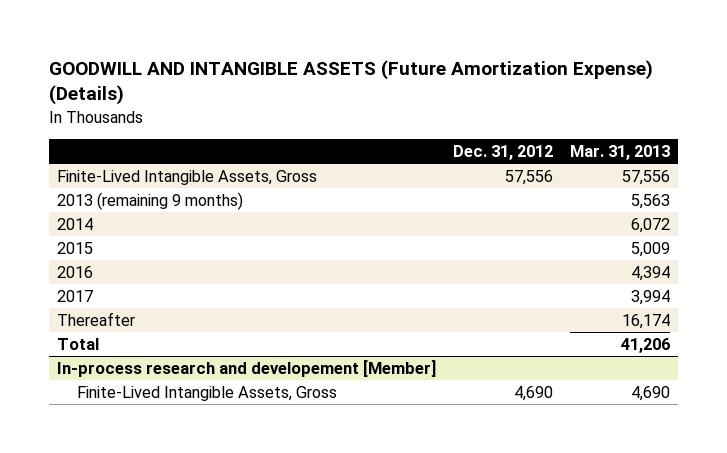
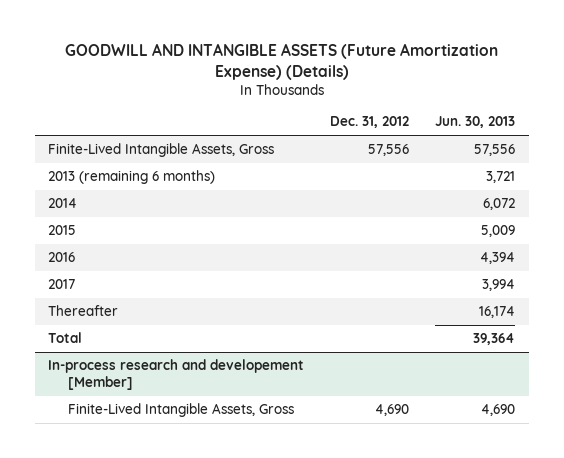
- | Dec. 31, 2012 | Mar. 31, 2013
+ | Dec. 31, 2012 | Jun. 30, 2013
- 2013 (remaining 9 months) | | 5,563
+ 2013 (remaining 6 months) | | 3,721

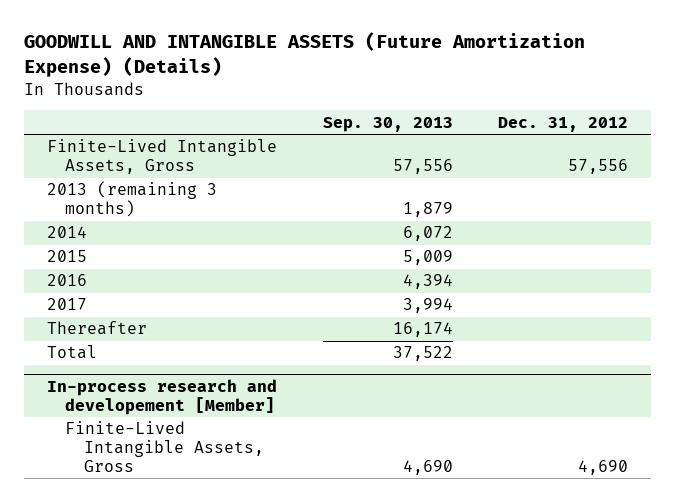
- | Dec. 31, 2012 | Jun. 30, 2013
+ | Sep. 30, 2013 | Dec. 31, 2012
- 2013 (remaining 6 months) | | 3,721
+ 2013 (remaining 3 months) | 1,879 |

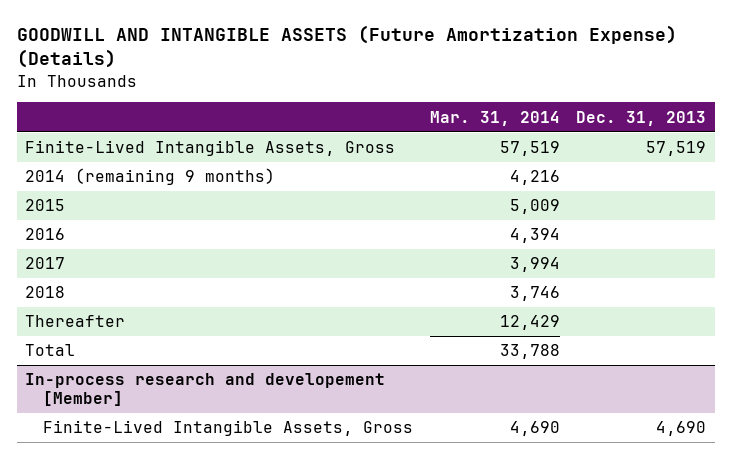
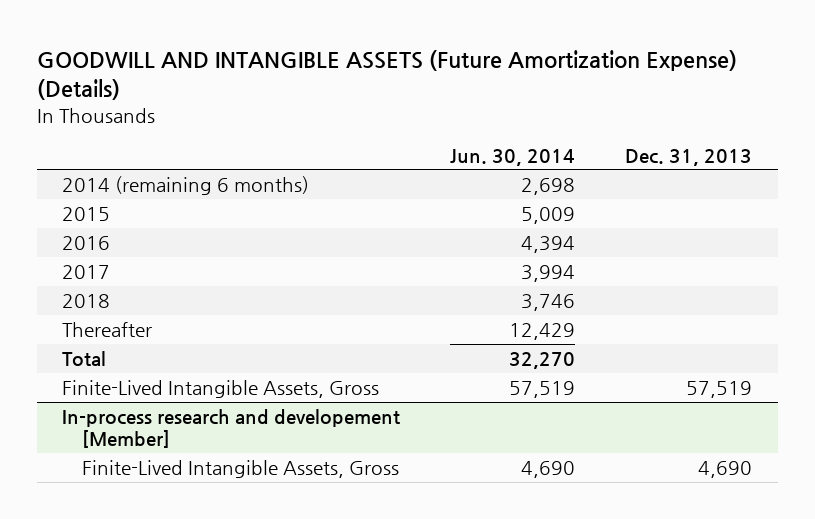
- | Mar. 31, 2014 | Dec. 31, 2013
+ | Jun. 30, 2014 | Dec. 31, 2013
- 2014 (remaining 9 months) | 4,216 |
+ 2014 (remaining 6 months) | 2,698 |
moved down: Finite-Lived Intangible Assets, Gross | 57,519 | 57,519

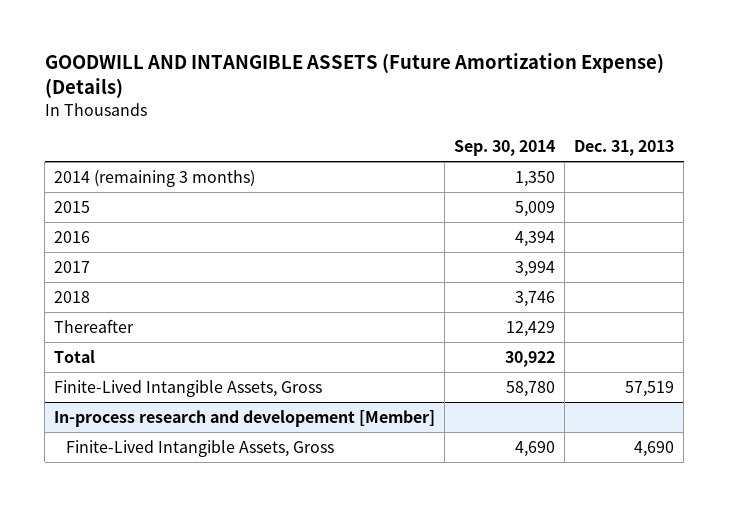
- | Jun. 30, 2014 | Dec. 31, 2013
+ | Sep. 30, 2014 | Dec. 31, 2013
- 2014 (remaining 6 months) | 2,698 |
+ 2014 (remaining 3 months) | 1,350 |

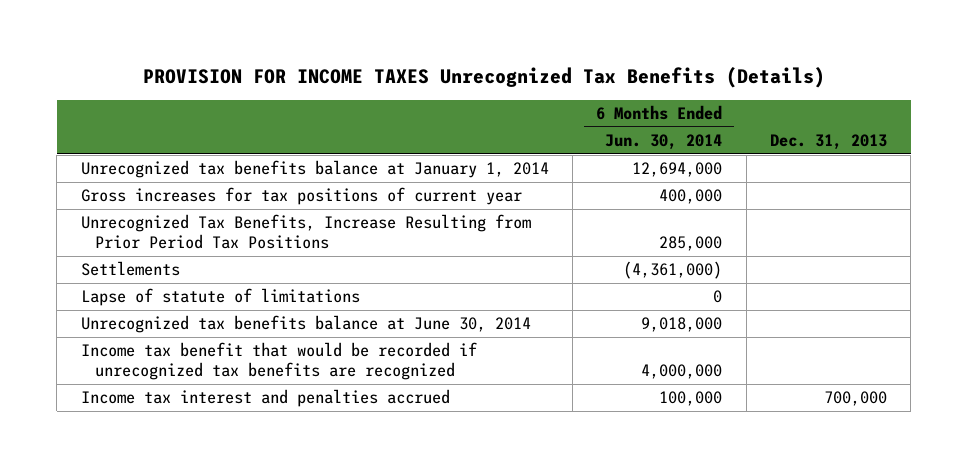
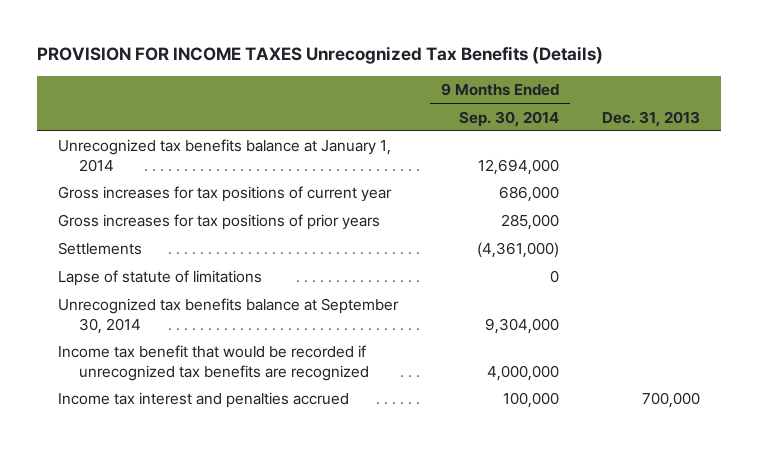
- | 6 Months Ended Jun. 30, 2014 | Dec. 31, 2013
+ | 9 Months Ended Sep. 30, 2014 | Dec. 31, 2013
- Unrecognized Tax Benefits, Increase Resulting from Prior Period Tax Positions | 285,000 |
+ Gross increases for tax positions of prior years | 285,000 |
- Unrecognized tax benefits balance at June 30, 2014 | 9,018,000 |
+ Unrecognized tax benefits balance at September 30, 2014 | 9,304,000 |

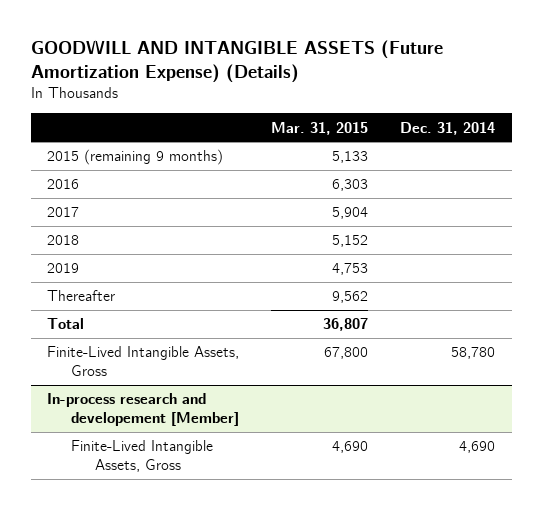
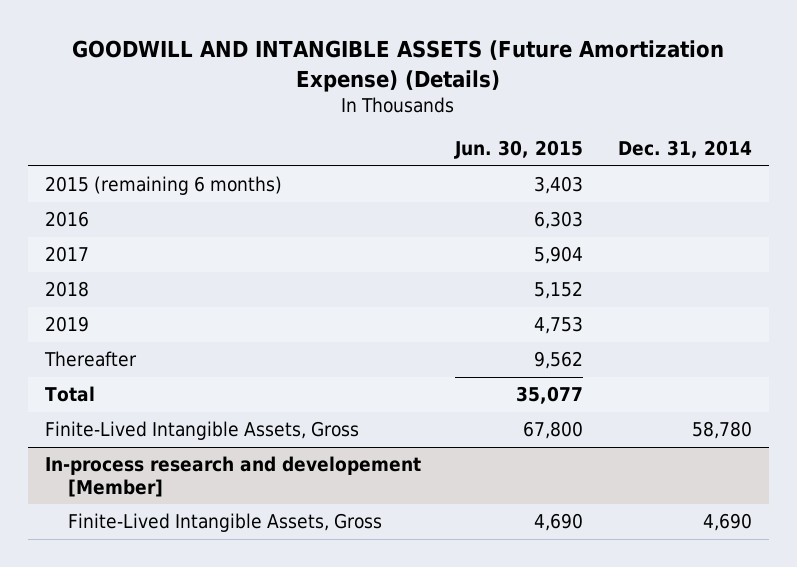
- | Mar. 31, 2015 | Dec. 31, 2014
+ | Jun. 30, 2015 | Dec. 31, 2014
- 2015 (remaining 9 months) | 5,133 |
+ 2015 (remaining 6 months) | 3,403 |

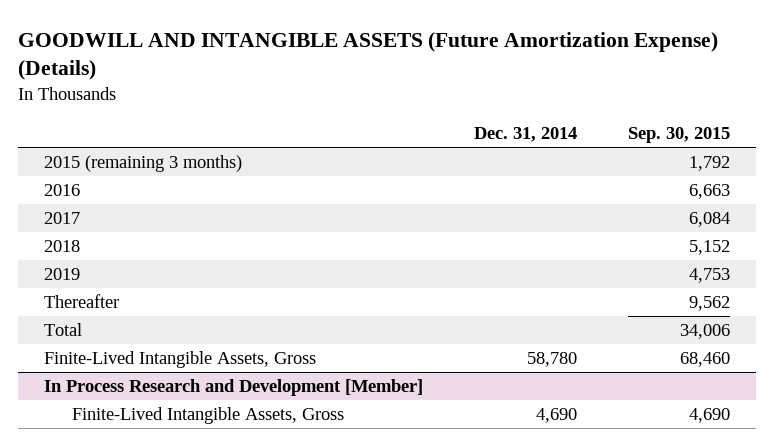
- | Jun. 30, 2015 | Dec. 31, 2014
+ | Dec. 31, 2014 | Sep. 30, 2015
- 2015 (remaining 6 months) | 3,403 |
+ 2015 (remaining 3 months) | | 1,792
- In-process research and developement [Member]
+ In Process Research and Development [Member]

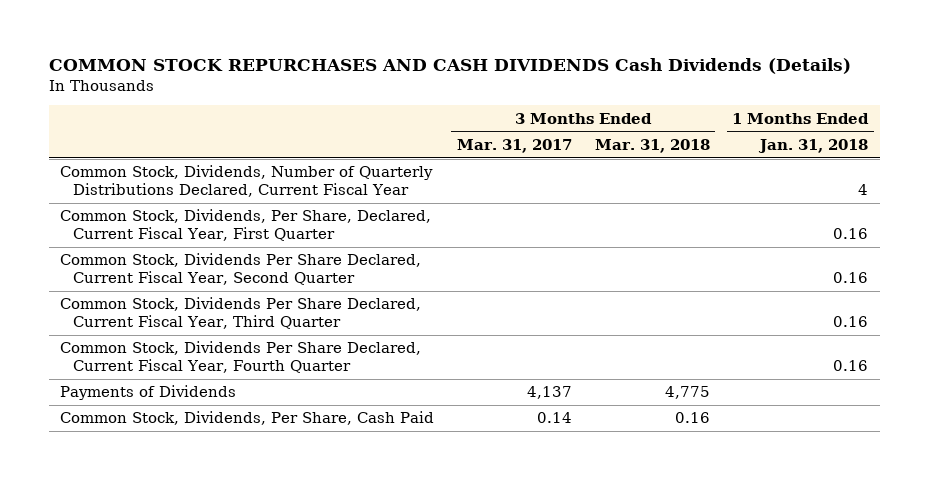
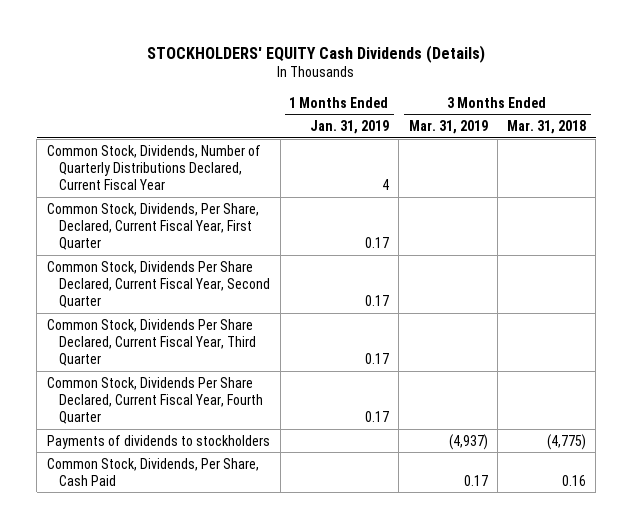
- COMMON STOCK REPURCHASES AND CASH DIVIDENDS Cash Dividends (Details)
+ STOCKHOLDERS' EQUITY Cash Dividends (Details)
- | 3 Months Ended Mar. 31, 2017 | 3 Months Ended Mar. 31, 2018 | 1 Months Ended Jan. 31, 2018
+ | 1 Months Ended Jan. 31, 2019 | 3 Months Ended Mar. 31, 2019 | 3 Months Ended Mar. 31, 2018
- Payments of Dividends | 4,137 | 4,775 |
+ Payments of dividends to stockholders | | (4,937) | (4,775)

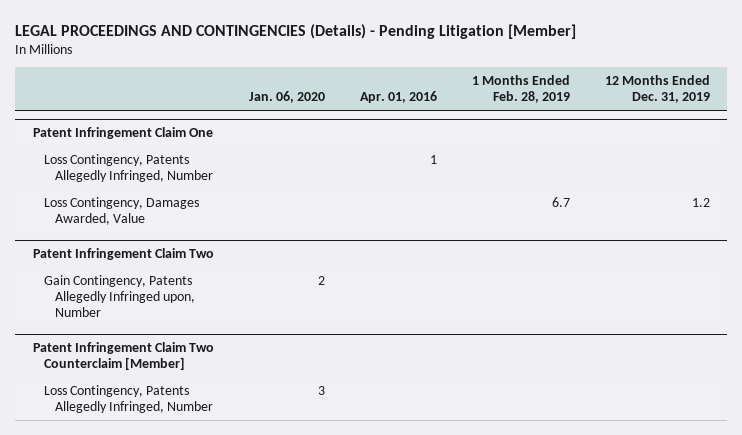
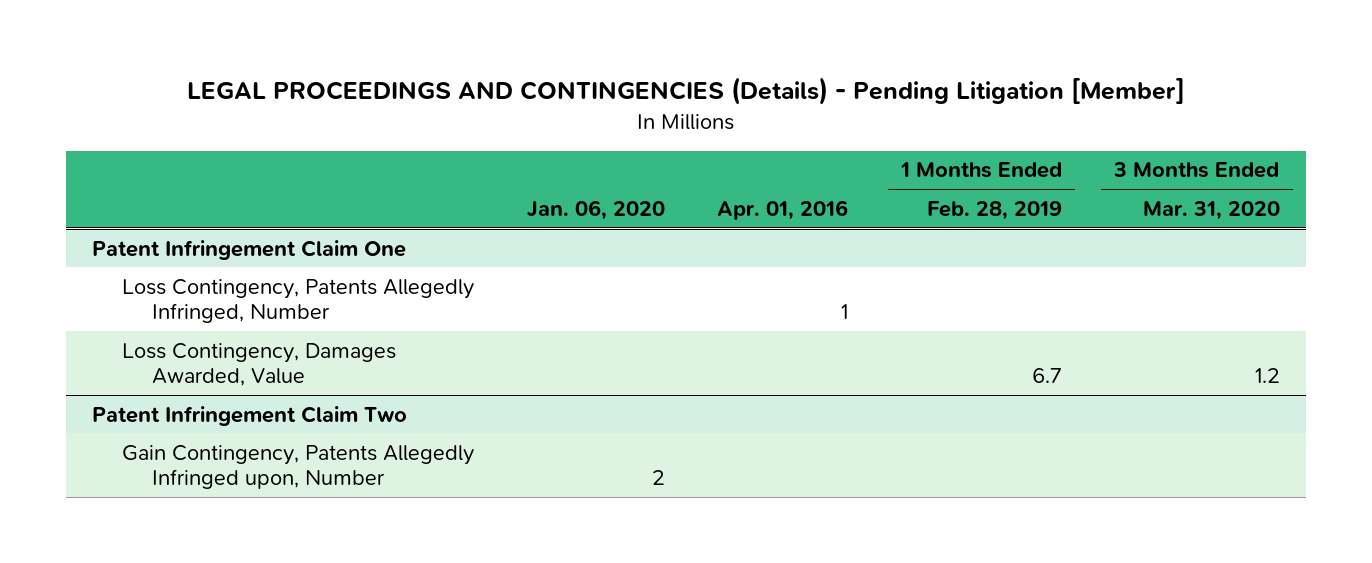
- | Jan. 06, 2020 | Apr. 01, 2016 | 1 Months Ended Feb. 28, 2019 | 12 Months Ended Dec. 31, 2019
+ | Jan. 06, 2020 | Apr. 01, 2016 | 1 Months Ended Feb. 28, 2019 | 3 Months Ended Mar. 31, 2020
- Patent Infringement Claim Two Counterclaim [Member]
- Loss Contingency, Patents Allegedly Infringed, Number | 3 | | |

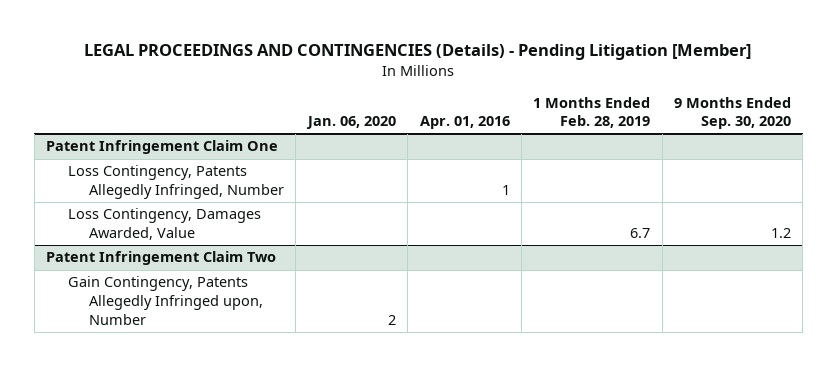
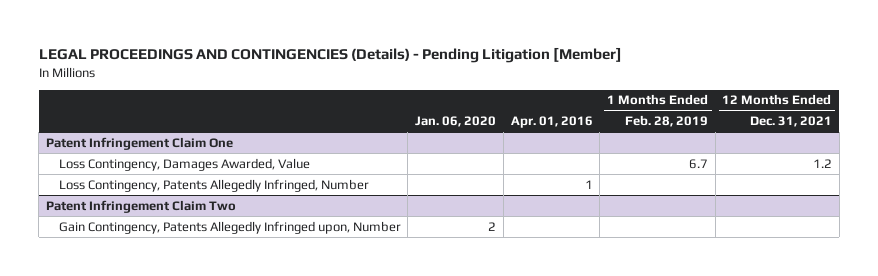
- | Jan. 06, 2020 | Apr. 01, 2016 | 1 Months Ended Feb. 28, 2019 | 9 Months Ended Sep. 30, 2020
+ | Jan. 06, 2020 | Apr. 01, 2016 | 1 Months Ended Feb. 28, 2019 | 12 Months Ended Dec. 31, 2021
@ Patent Infringement Claim One
moved down: Loss Contingency, Patents Allegedly Infringed, Number | | 1 | |

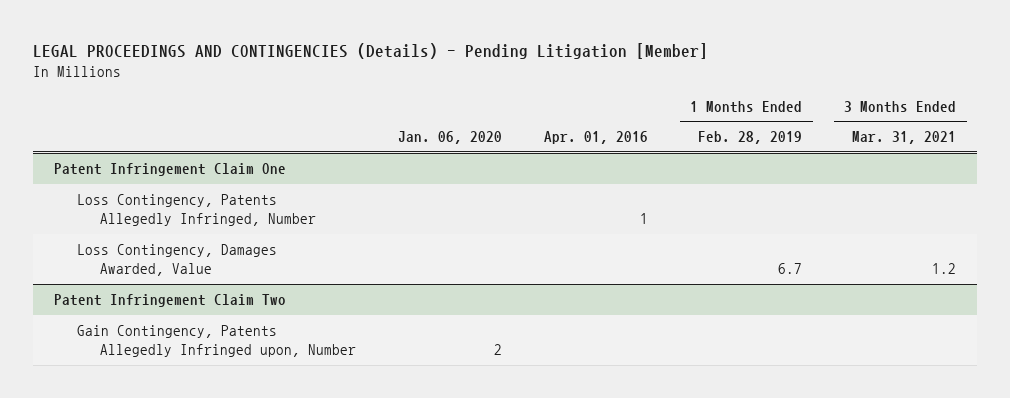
- | Jan. 06, 2020 | Apr. 01, 2016 | 1 Months Ended Feb. 28, 2019 | 12 Months Ended Dec. 31, 2021
+ | Jan. 06, 2020 | Apr. 01, 2016 | 1 Months Ended Feb. 28, 2019 | 3 Months Ended Mar. 31, 2021
@ Patent Infringement Claim One
moved down: Loss Contingency, Damages Awarded, Value | | | 6.7 | 1.2

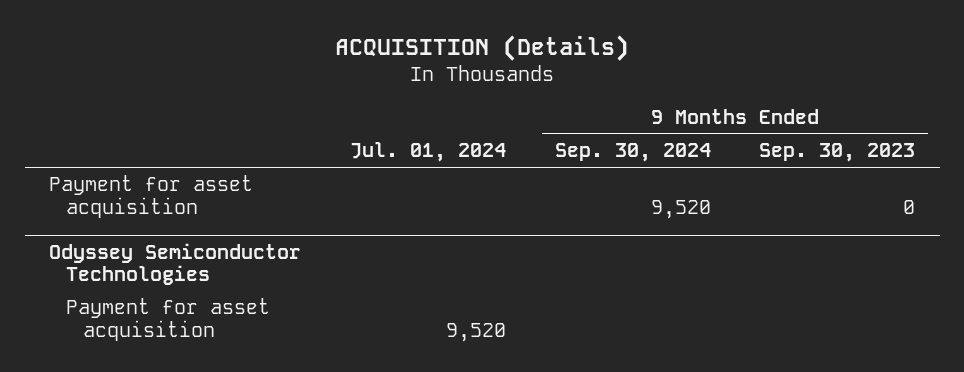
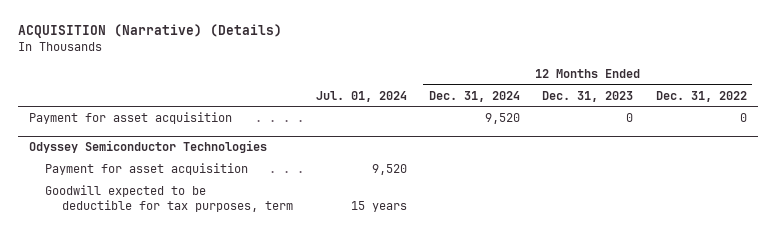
- ACQUISITION (Details)
+ ACQUISITION (Narrative) (Details)
- | Jul. 01, 2024 | 9 Months Ended Sep. 30, 2024 | 9 Months Ended Sep. 30, 2023
+ | Jul. 01, 2024 | 12 Months Ended Dec. 31, 2024 | 12 Months Ended Dec. 31, 2023 | 12 Months Ended Dec. 31, 2022
@ Odyssey Semiconductor Technologies
+ Goodwill expected to be deductible for tax purposes, term | 15 years | | |

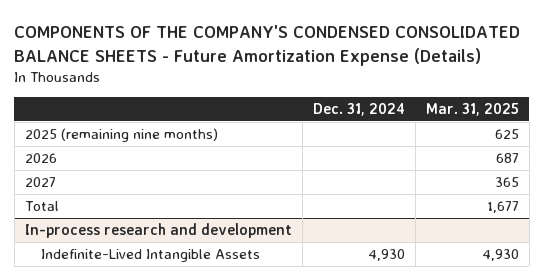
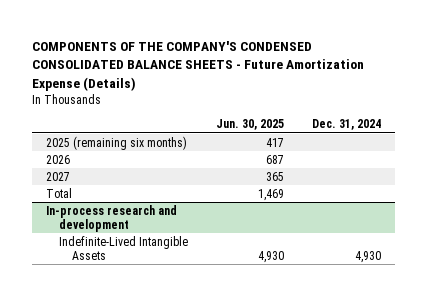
- | Dec. 31, 2024 | Mar. 31, 2025
+ | Jun. 30, 2025 | Dec. 31, 2024
- 2025 (remaining nine months) | | 625
+ 2025 (remaining six months) | 417 |

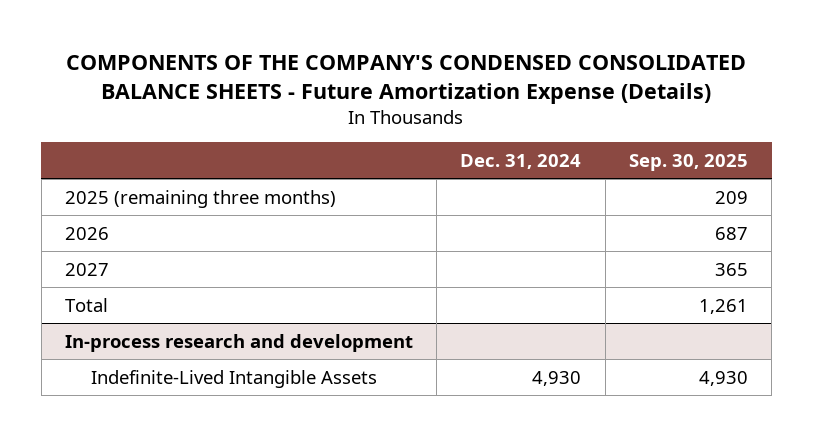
- | Jun. 30, 2025 | Dec. 31, 2024
+ | Dec. 31, 2024 | Sep. 30, 2025
- 2025 (remaining six months) | 417 |
+ 2025 (remaining three months) | | 209

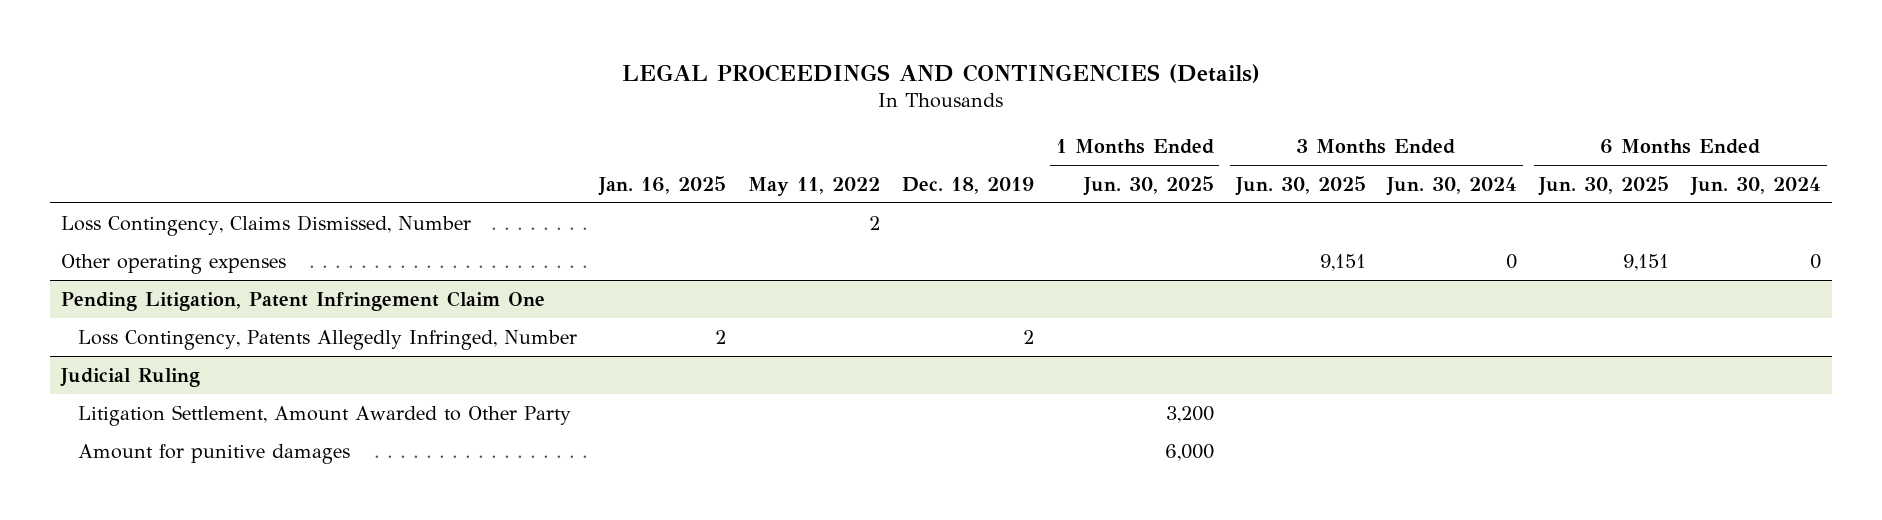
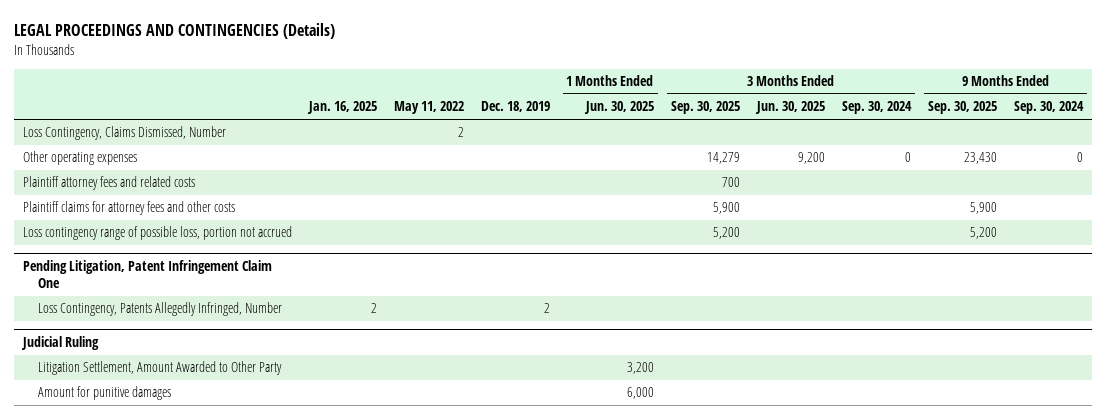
- | Jan. 16, 2025 | May 11, 2022 | Dec. 18, 2019 | 1 Months Ended Jun. 30, 2025 | 3 Months Ended Jun. 30, 2025 | 3 Months Ended Jun. 30, 2024 | 6 Months Ended Jun. 30, 2025 | 6 Months Ended Jun. 30, 2024
+ | Jan. 16, 2025 | May 11, 2022 | Dec. 18, 2019 | 1 Months Ended Jun. 30, 2025 | 3 Months Ended Sep. 30, 2025 | 3 Months Ended Jun. 30, 2025 | 3 Months Ended Sep. 30, 2024 | 9 Months Ended Sep. 30, 2025 | 9 Months Ended Sep. 30, 2024
- Other operating expenses | | | | | 9,151 | 0 | 9,151 | 0
+ Other operating expenses | | | | | 14,279 | 9,200 | 0 | 23,430 | 0
+ Plaintiff attorney fees and related costs | | | | | 700 | | | |
+ Plaintiff claims for attorney fees and other costs | | | | | 5,900 | | | 5,900 |
+ Loss contingency range of possible loss, portion not accrued | | | | | 5,200 | | | 5,200 |

